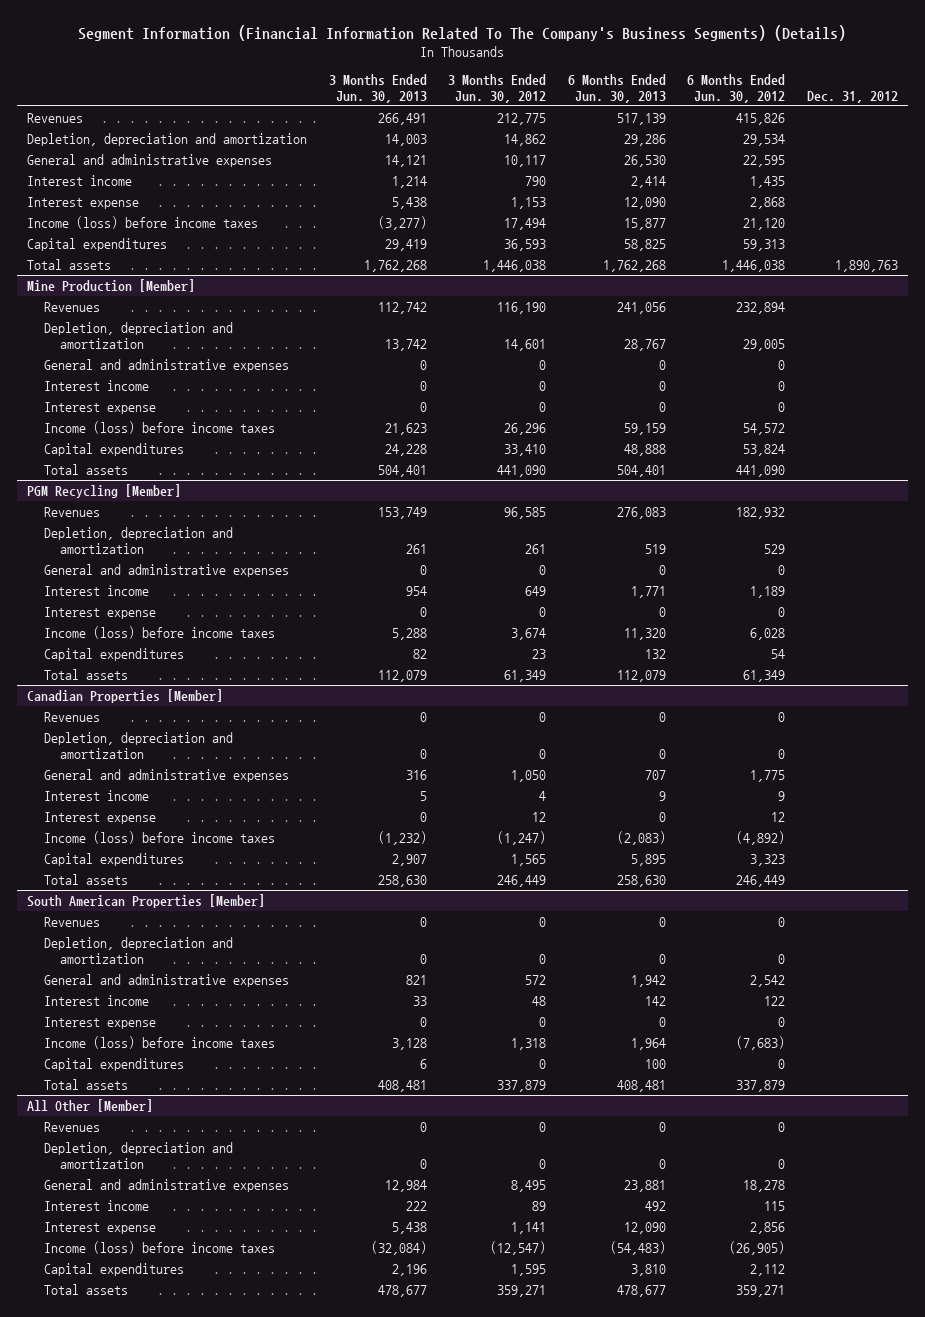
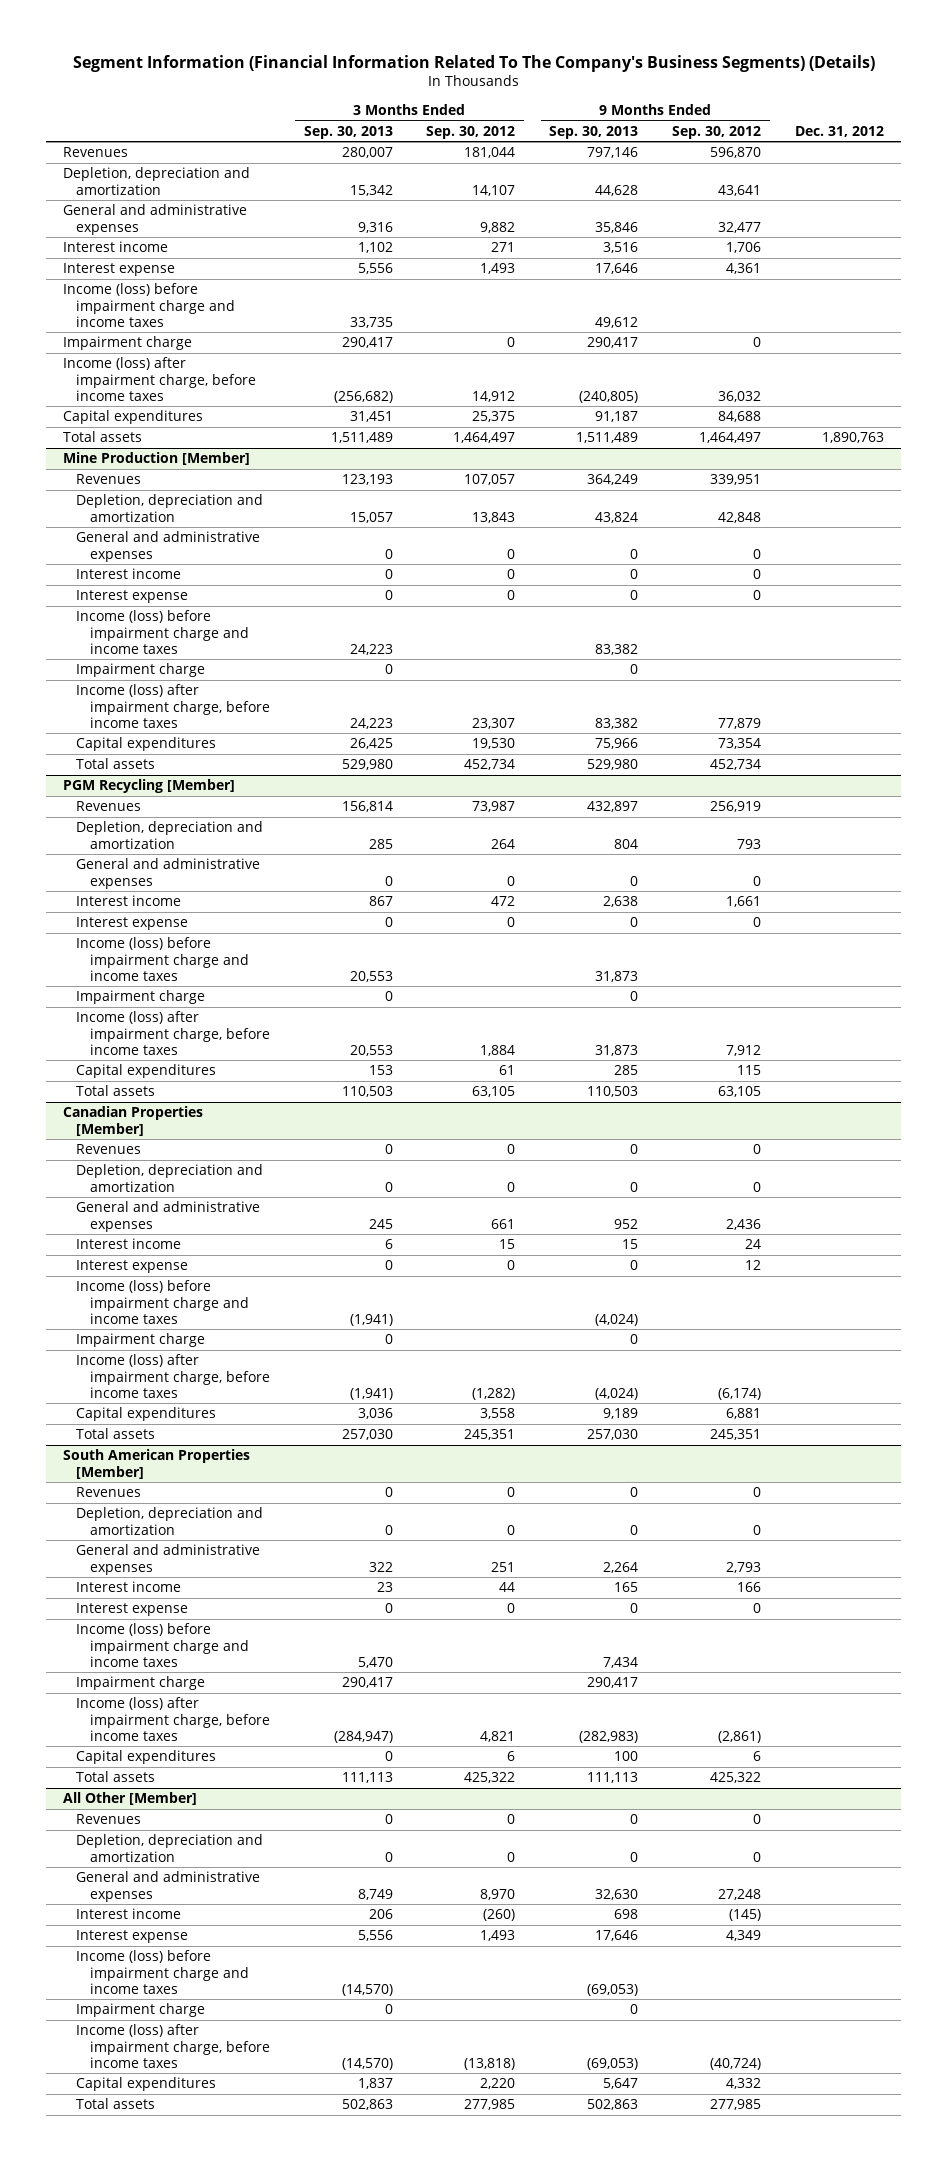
- | 3 Months Ended Jun. 30, 2013 | 3 Months Ended Jun. 30, 2012 | 6 Months Ended Jun. 30, 2013 | 6 Months Ended Jun. 30, 2012 | Dec. 31, 2012
+ | 3 Months Ended Sep. 30, 2013 | 3 Months Ended Sep. 30, 2012 | 9 Months Ended Sep. 30, 2013 | 9 Months Ended Sep. 30, 2012 | Dec. 31, 2012
- Income (loss) before income taxes | (3,277) | 17,494 | 15,877 | 21,120 |
+ Income (loss) before impairment charge and income taxes | 33,735 | | 49,612 | |
+ Impairment charge | 290,417 | 0 | 290,417 | 0 |
+ Income (loss) after impairment charge, before income taxes | (256,682) | 14,912 | (240,805) | 36,032 |
@ Mine Production [Member]
- Income (loss) before income taxes | 21,623 | 26,296 | 59,159 | 54,572 |
+ Income (loss) before impairment charge and income taxes | 24,223 | | 83,382 | |
+ Impairment charge | 0 | | 0 | |
+ Income (loss) after impairment charge, before income taxes | 24,223 | 23,307 | 83,382 | 77,879 |
@ PGM Recycling [Member]
- Income (loss) before income taxes | 5,288 | 3,674 | 11,320 | 6,028 |
+ Income (loss) before impairment charge and income taxes | 20,553 | | 31,873 | |
+ Impairment charge | 0 | | 0 | |
+ Income (loss) after impairment charge, before income taxes | 20,553 | 1,884 | 31,873 | 7,912 |
@ Canadian Properties [Member]
- Income (loss) before income taxes | (1,232) | (1,247) | (2,083) | (4,892) |
+ Income (loss) before impairment charge and income taxes | (1,941) | | (4,024) | |
+ Impairment charge | 0 | | 0 | |
+ Income (loss) after impairment charge, before income taxes | (1,941) | (1,282) | (4,024) | (6,174) |
@ South American Properties [Member]
- Income (loss) before income taxes | 3,128 | 1,318 | 1,964 | (7,683) |
+ Income (loss) before impairment charge and income taxes | 5,470 | | 7,434 | |
+ Impairment charge | 290,417 | | 290,417 | |
+ Income (loss) after impairment charge, before income taxes | (284,947) | 4,821 | (282,983) | (2,861) |
@ All Other [Member]
- Income (loss) before income taxes | (32,084) | (12,547) | (54,483) | (26,905) |
+ Income (loss) before impairment charge and income taxes | (14,570) | | (69,053) | |
+ Impairment charge | 0 | | 0 | |
+ Income (loss) after impairment charge, before income taxes | (14,570) | (13,818) | (69,053) | (40,724) |

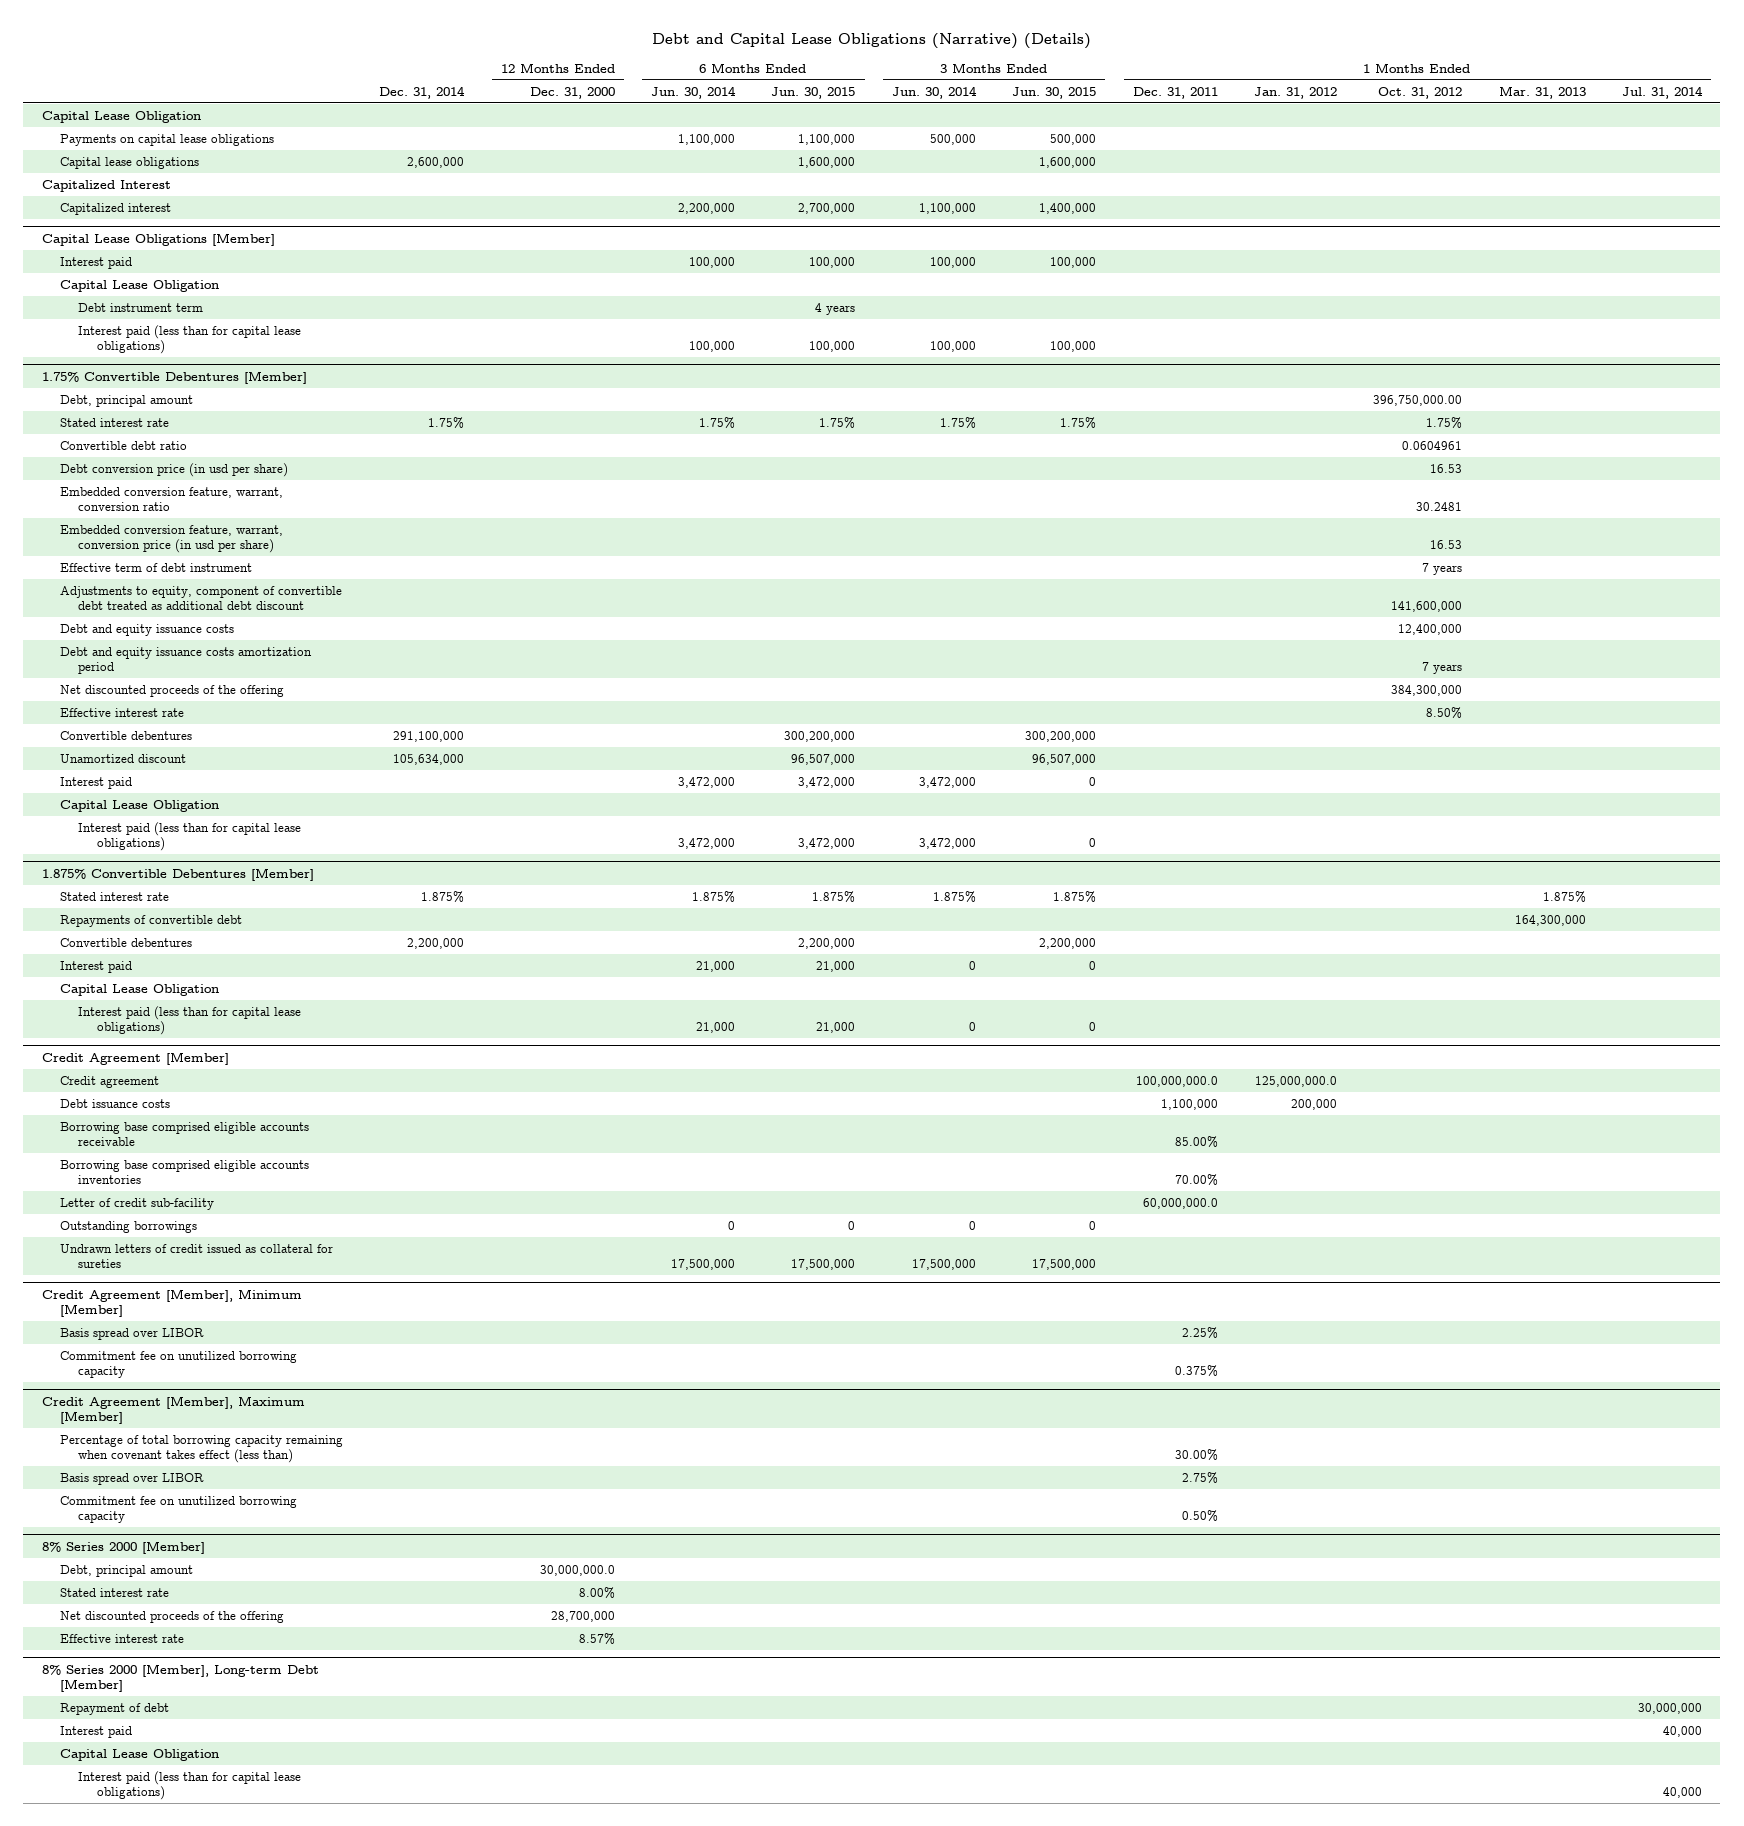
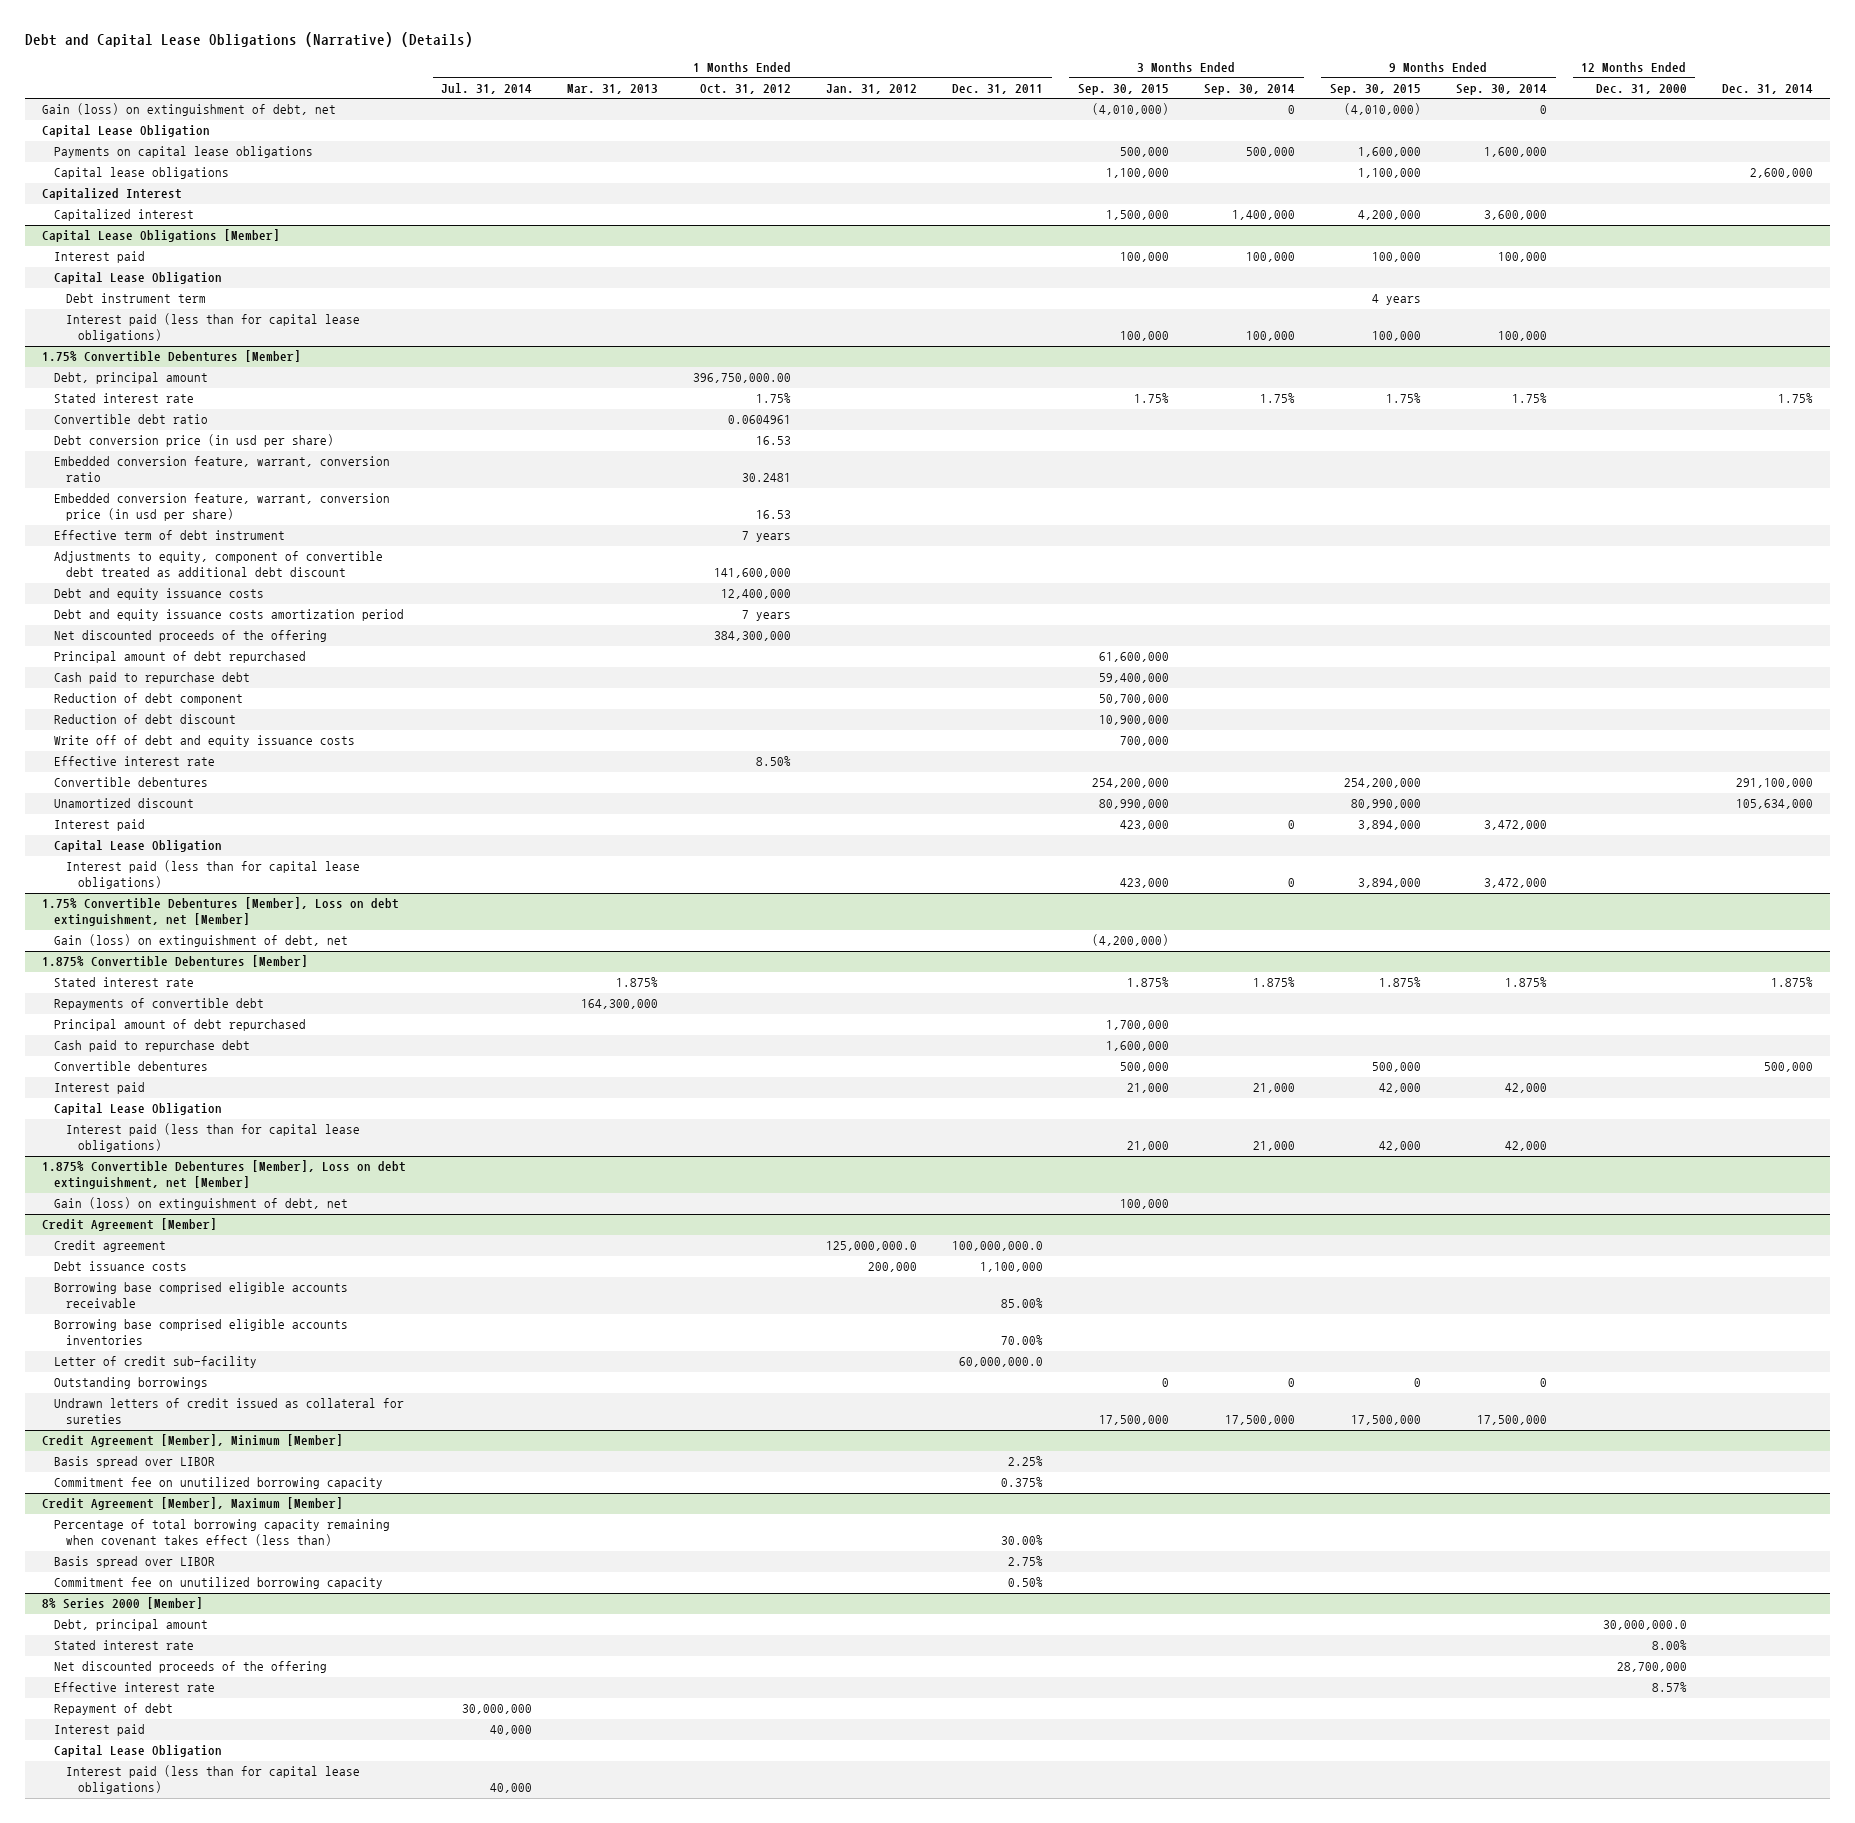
- | Dec. 31, 2014 | 12 Months Ended Dec. 31, 2000 | 6 Months Ended Jun. 30, 2014 | 6 Months Ended Jun. 30, 2015 | 3 Months Ended Jun. 30, 2014 | 3 Months Ended Jun. 30, 2015 | 1 Months Ended Dec. 31, 2011 | 1 Months Ended Jan. 31, 2012 | 1 Months Ended Oct. 31, 2012 | 1 Months Ended Mar. 31, 2013 | 1 Months Ended Jul. 31, 2014
+ | 1 Months Ended Jul. 31, 2014 | 1 Months Ended Mar. 31, 2013 | 1 Months Ended Oct. 31, 2012 | 1 Months Ended Jan. 31, 2012 | 1 Months Ended Dec. 31, 2011 | 3 Months Ended Sep. 30, 2015 | 3 Months Ended Sep. 30, 2014 | 9 Months Ended Sep. 30, 2015 | 9 Months Ended Sep. 30, 2014 | 12 Months Ended Dec. 31, 2000 | Dec. 31, 2014
+ Gain (loss) on extinguishment of debt, net | | | | | | (4,010,000) | 0 | (4,010,000) | 0 | |
@ 1.75% Convertible Debentures [Member]
+ Principal amount of debt repurchased | | | | | | 61,600,000 | | | | |
+ Cash paid to repurchase debt | | | | | | 59,400,000 | | | | |
+ Reduction of debt component | | | | | | 50,700,000 | | | | |
+ Reduction of debt discount | | | | | | 10,900,000 | | | | |
+ Write off of debt and equity issuance costs | | | | | | 700,000 | | | | |
+ 1.75% Convertible Debentures [Member], Loss on debt extinguishment, net [Member]
+ Gain (loss) on extinguishment of debt, net | | | | | | (4,200,000) | | | | |
@ 1.875% Convertible Debentures [Member]
- Convertible debentures | 2,200,000 | | | 2,200,000 | | 2,200,000 | | | | |
+ Principal amount of debt repurchased | | | | | | 1,700,000 | | | | |
+ Cash paid to repurchase debt | | | | | | 1,600,000 | | | | |
+ Convertible debentures | | | | | | 500,000 | | 500,000 | | | 500,000
+ 1.875% Convertible Debentures [Member], Loss on debt extinguishment, net [Member]
+ Gain (loss) on extinguishment of debt, net | | | | | | 100,000 | | | | |
- 8% Series 2000 [Member], Long-term Debt [Member]
- Repayment of debt | | | | | | | | | | | 30,000,000
- Interest paid | | | | | | | | | | | 40,000
- Capital Lease Obligation
- Interest paid (less than for capital lease obligations) | | | | | | | | | | | 40,000
@ 8% Series 2000 [Member]
+ Repayment of debt | 30,000,000 | | | | | | | | | |
+ Interest paid | 40,000 | | | | | | | | | |
+ Capital Lease Obligation
+ Interest paid (less than for capital lease obligations) | 40,000 | | | | | | | | | |

